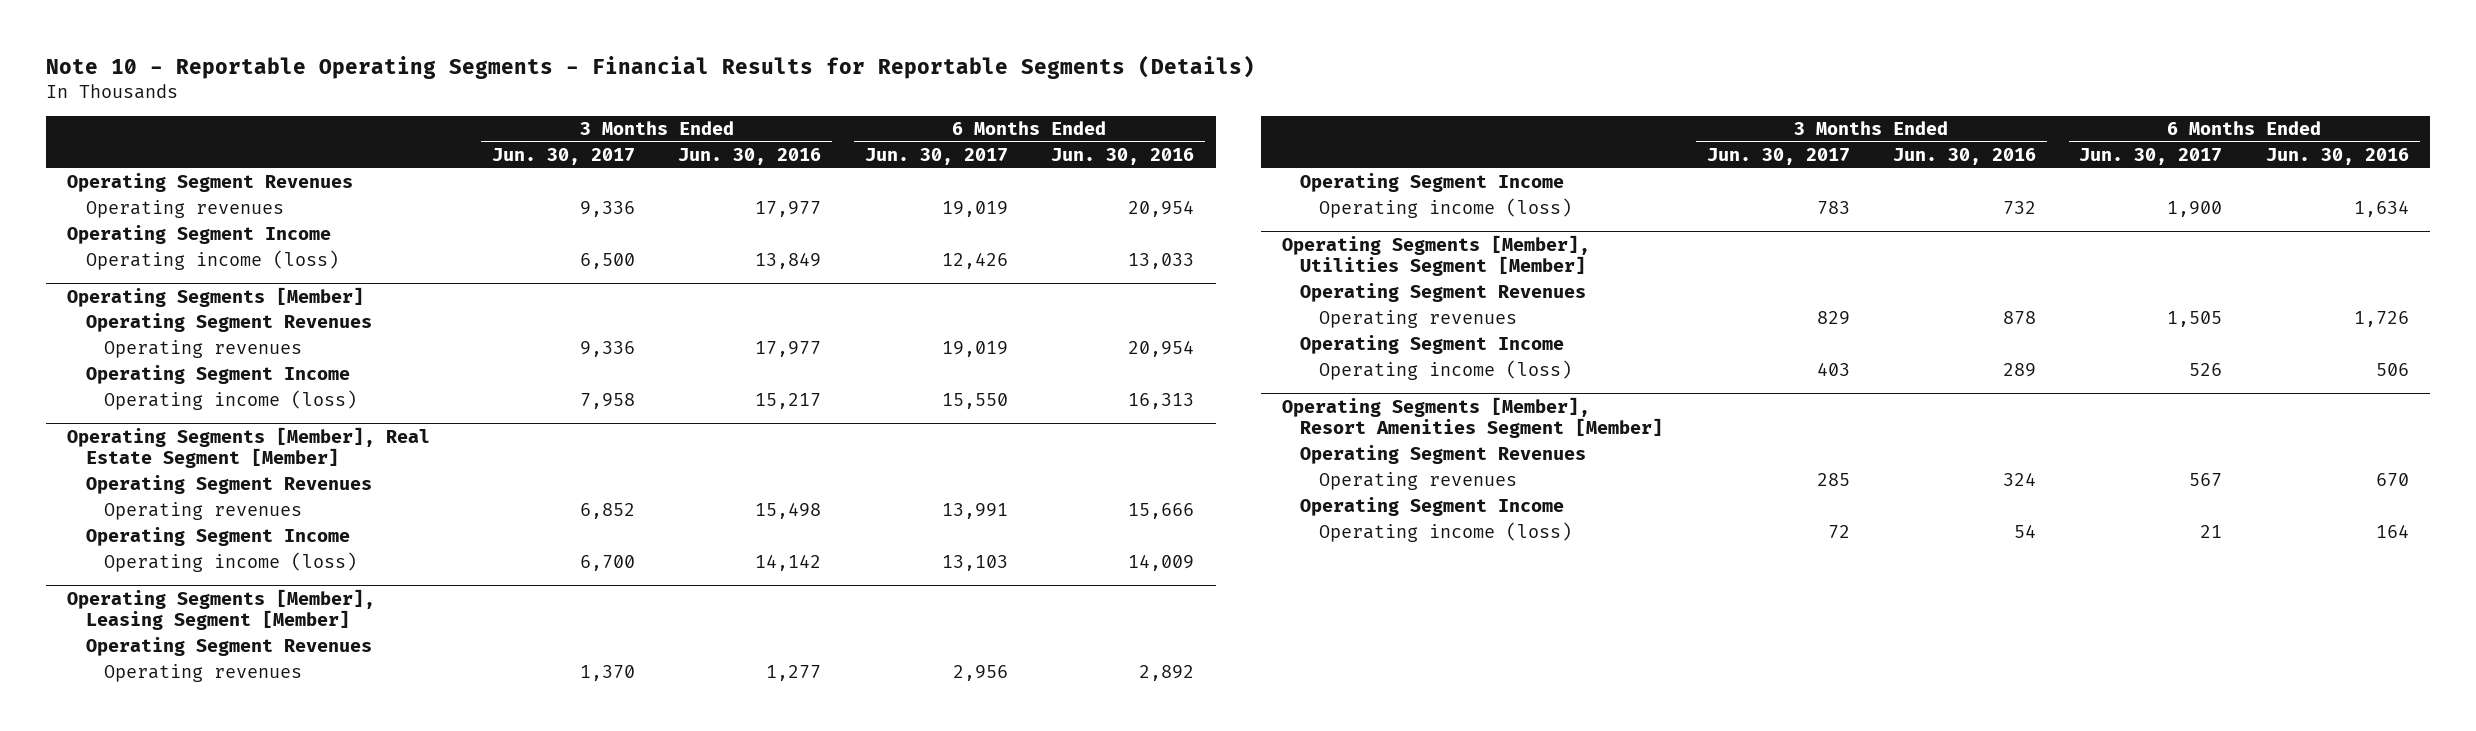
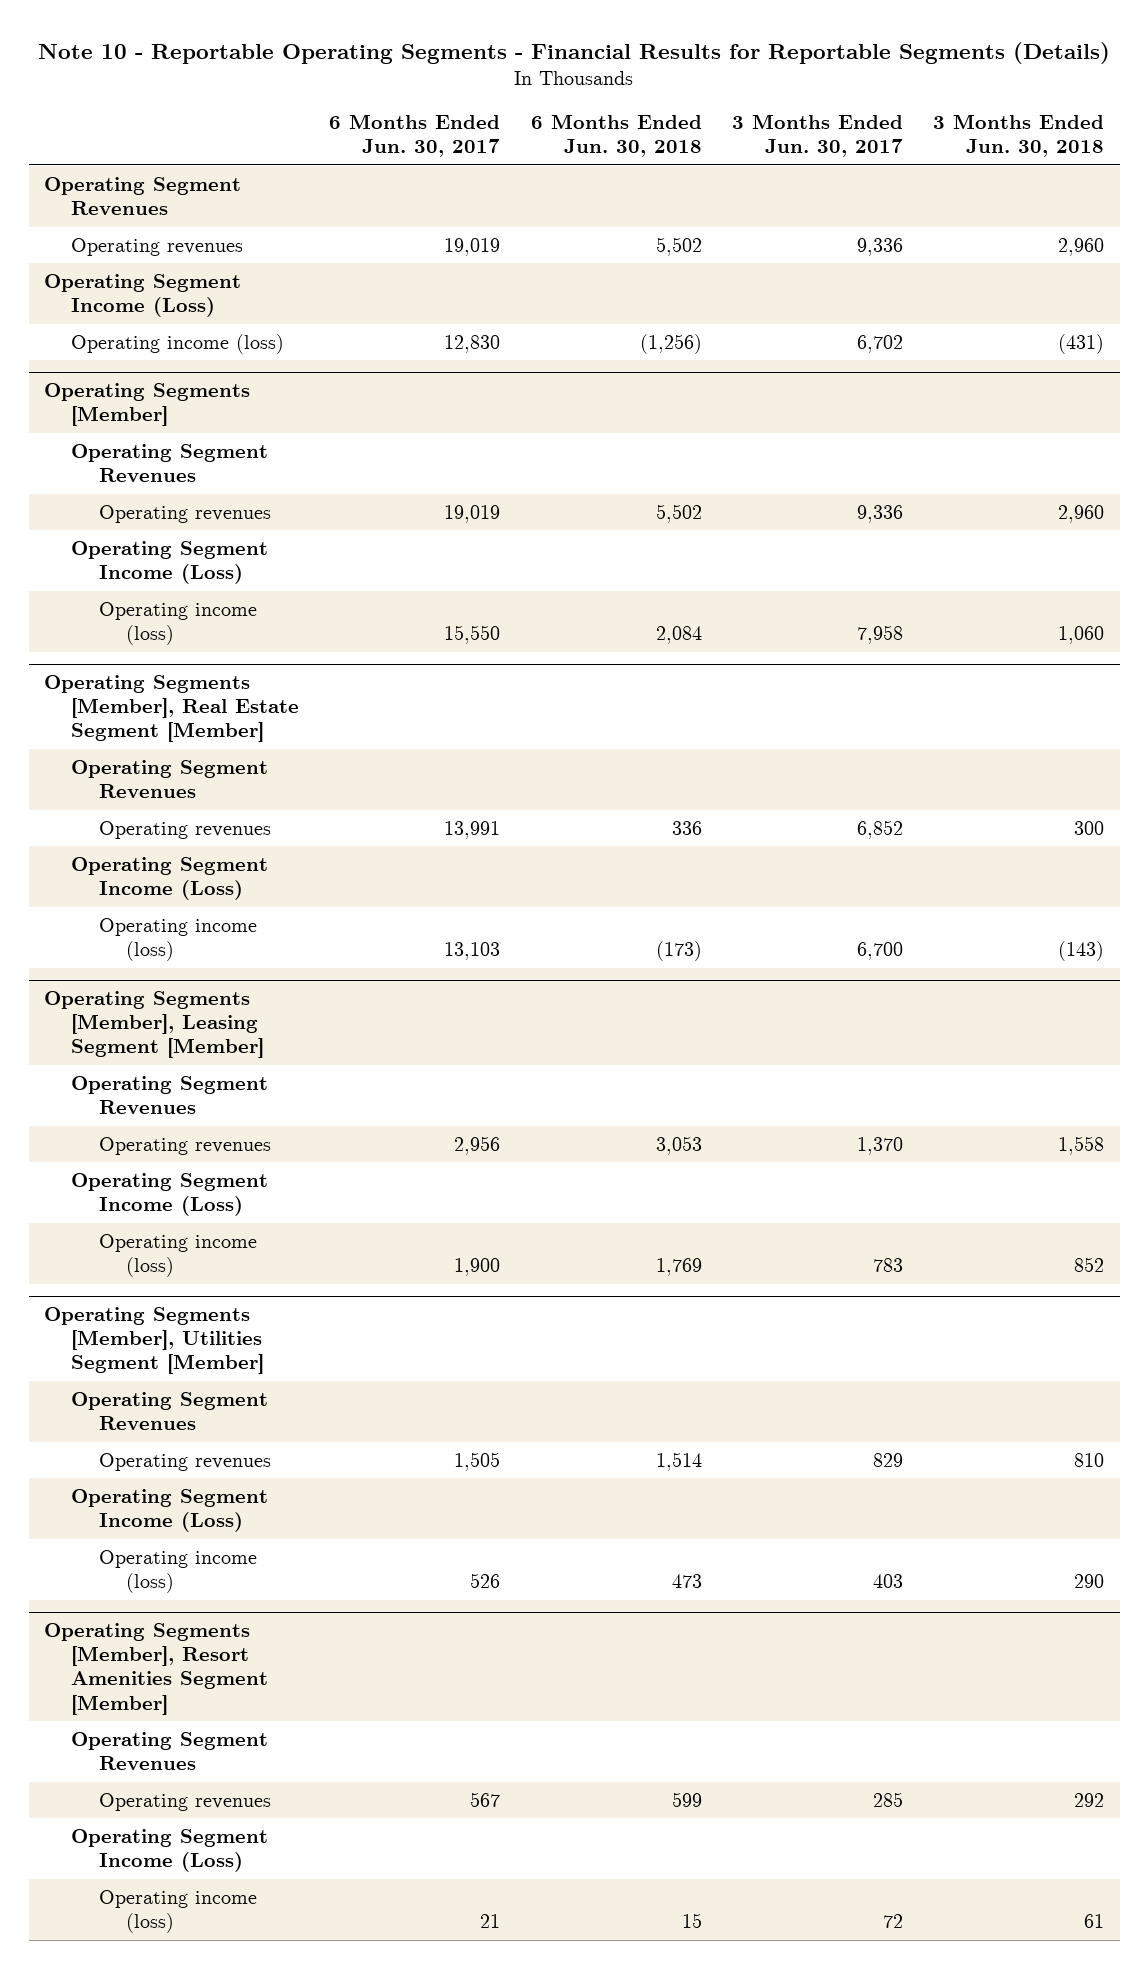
- | 3 Months Ended Jun. 30, 2017 | 3 Months Ended Jun. 30, 2016 | 6 Months Ended Jun. 30, 2017 | 6 Months Ended Jun. 30, 2016
+ | 6 Months Ended Jun. 30, 2017 | 6 Months Ended Jun. 30, 2018 | 3 Months Ended Jun. 30, 2017 | 3 Months Ended Jun. 30, 2018
- Operating Segment Income
- Operating income (loss) | 6,500 | 13,849 | 12,426 | 13,033
+ Operating Segment Income (Loss)
+ Operating income (loss) | 12,830 | (1,256) | 6,702 | (431)
@ Operating Segments [Member]
- Operating Segment Income
+ Operating Segment Income (Loss)
@ Operating Segments [Member], Real Estate Segment [Member]
- Operating Segment Income
+ Operating Segment Income (Loss)
@ Operating Segments [Member], Leasing Segment [Member]
- Operating Segment Income
+ Operating Segment Income (Loss)
@ Operating Segments [Member], Utilities Segment [Member]
- Operating Segment Income
+ Operating Segment Income (Loss)
@ Operating Segments [Member], Resort Amenities Segment [Member]
- Operating Segment Income
+ Operating Segment Income (Loss)

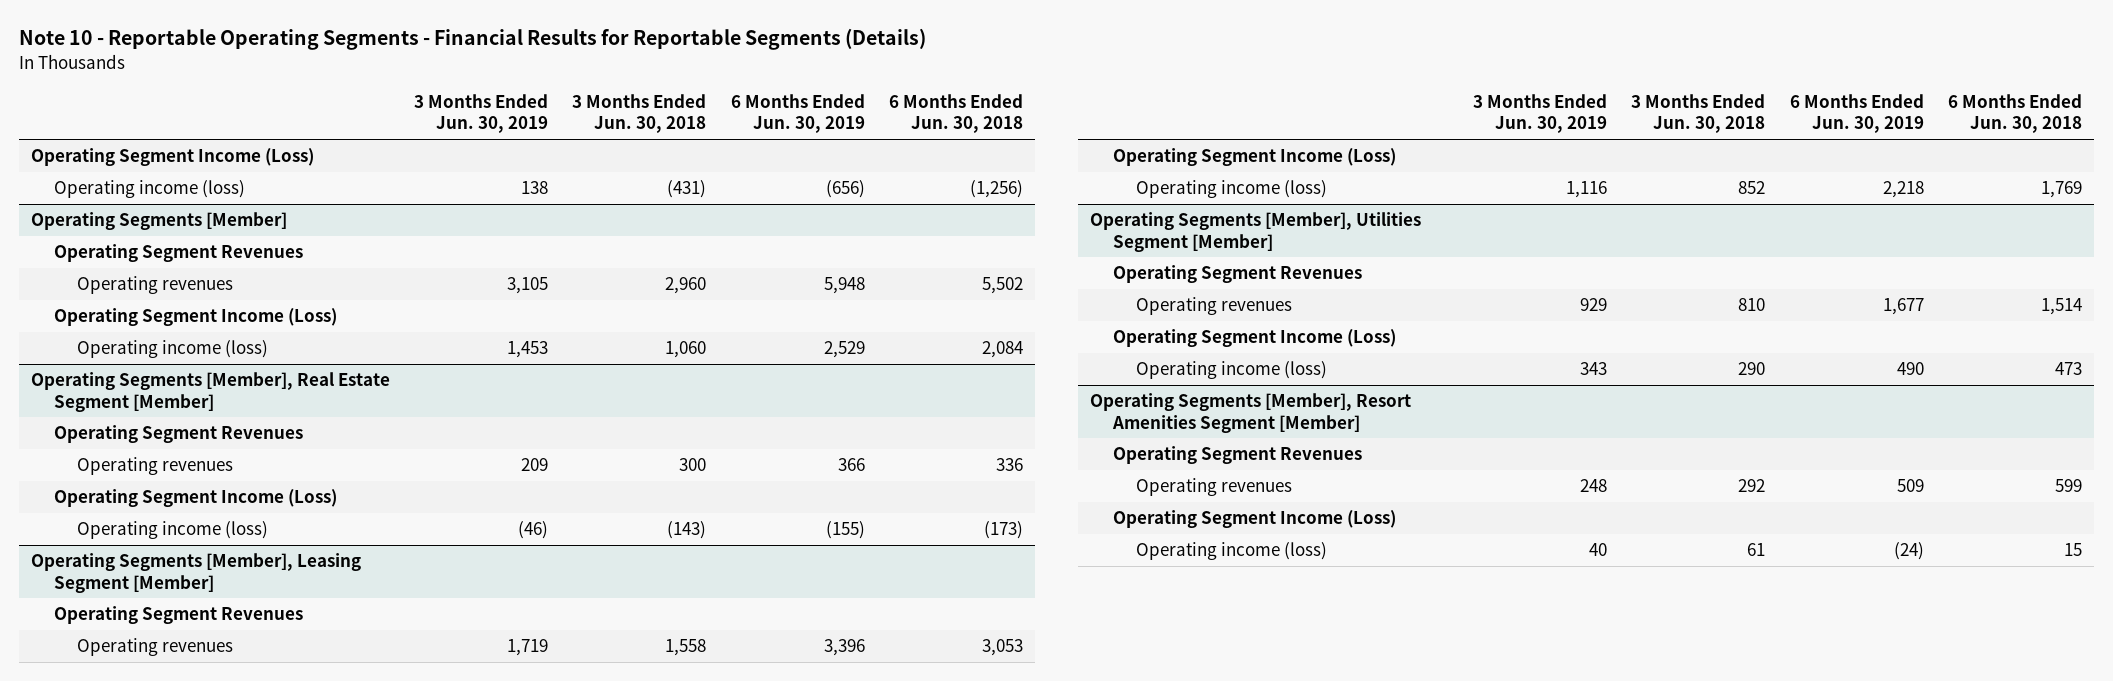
- | 6 Months Ended Jun. 30, 2017 | 6 Months Ended Jun. 30, 2018 | 3 Months Ended Jun. 30, 2017 | 3 Months Ended Jun. 30, 2018
+ | 3 Months Ended Jun. 30, 2019 | 3 Months Ended Jun. 30, 2018 | 6 Months Ended Jun. 30, 2019 | 6 Months Ended Jun. 30, 2018
- Operating Segment Revenues
- Operating revenues | 19,019 | 5,502 | 9,336 | 2,960

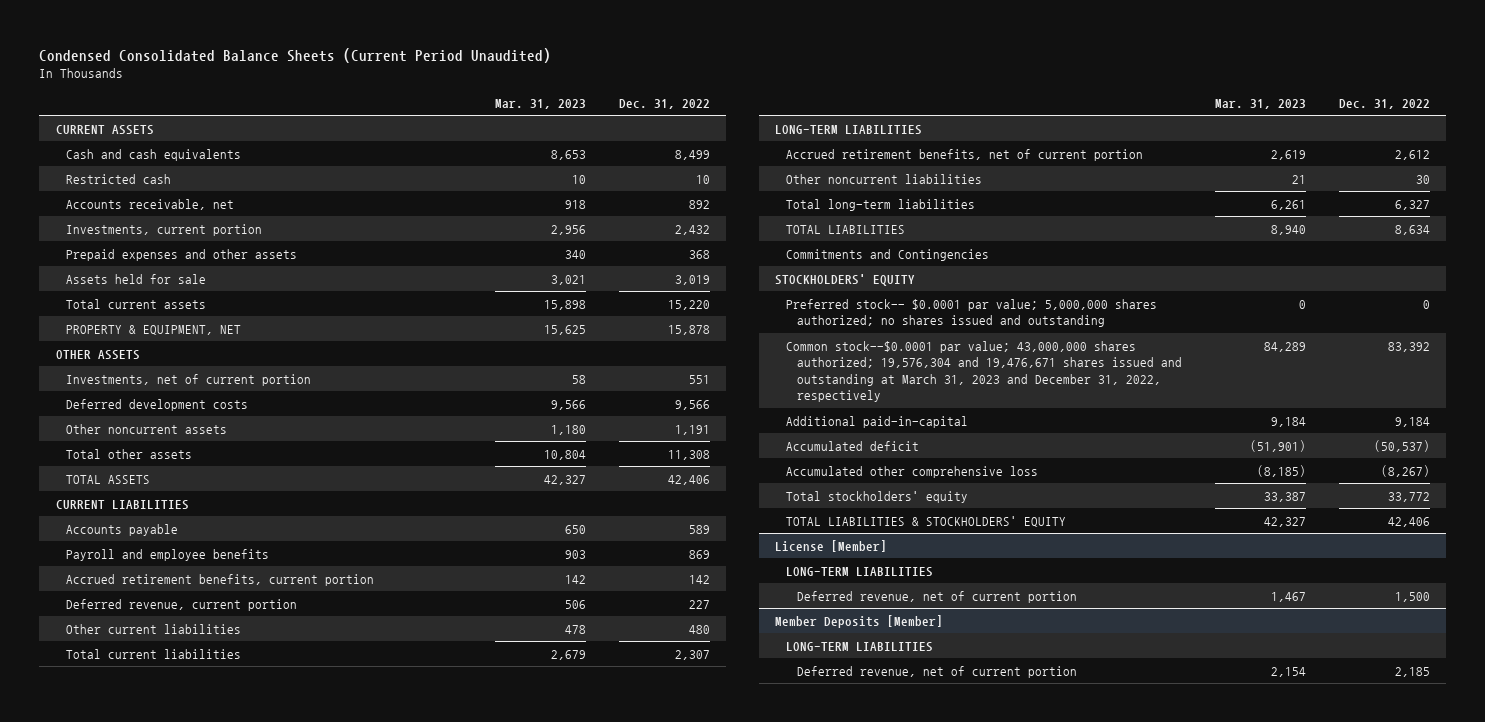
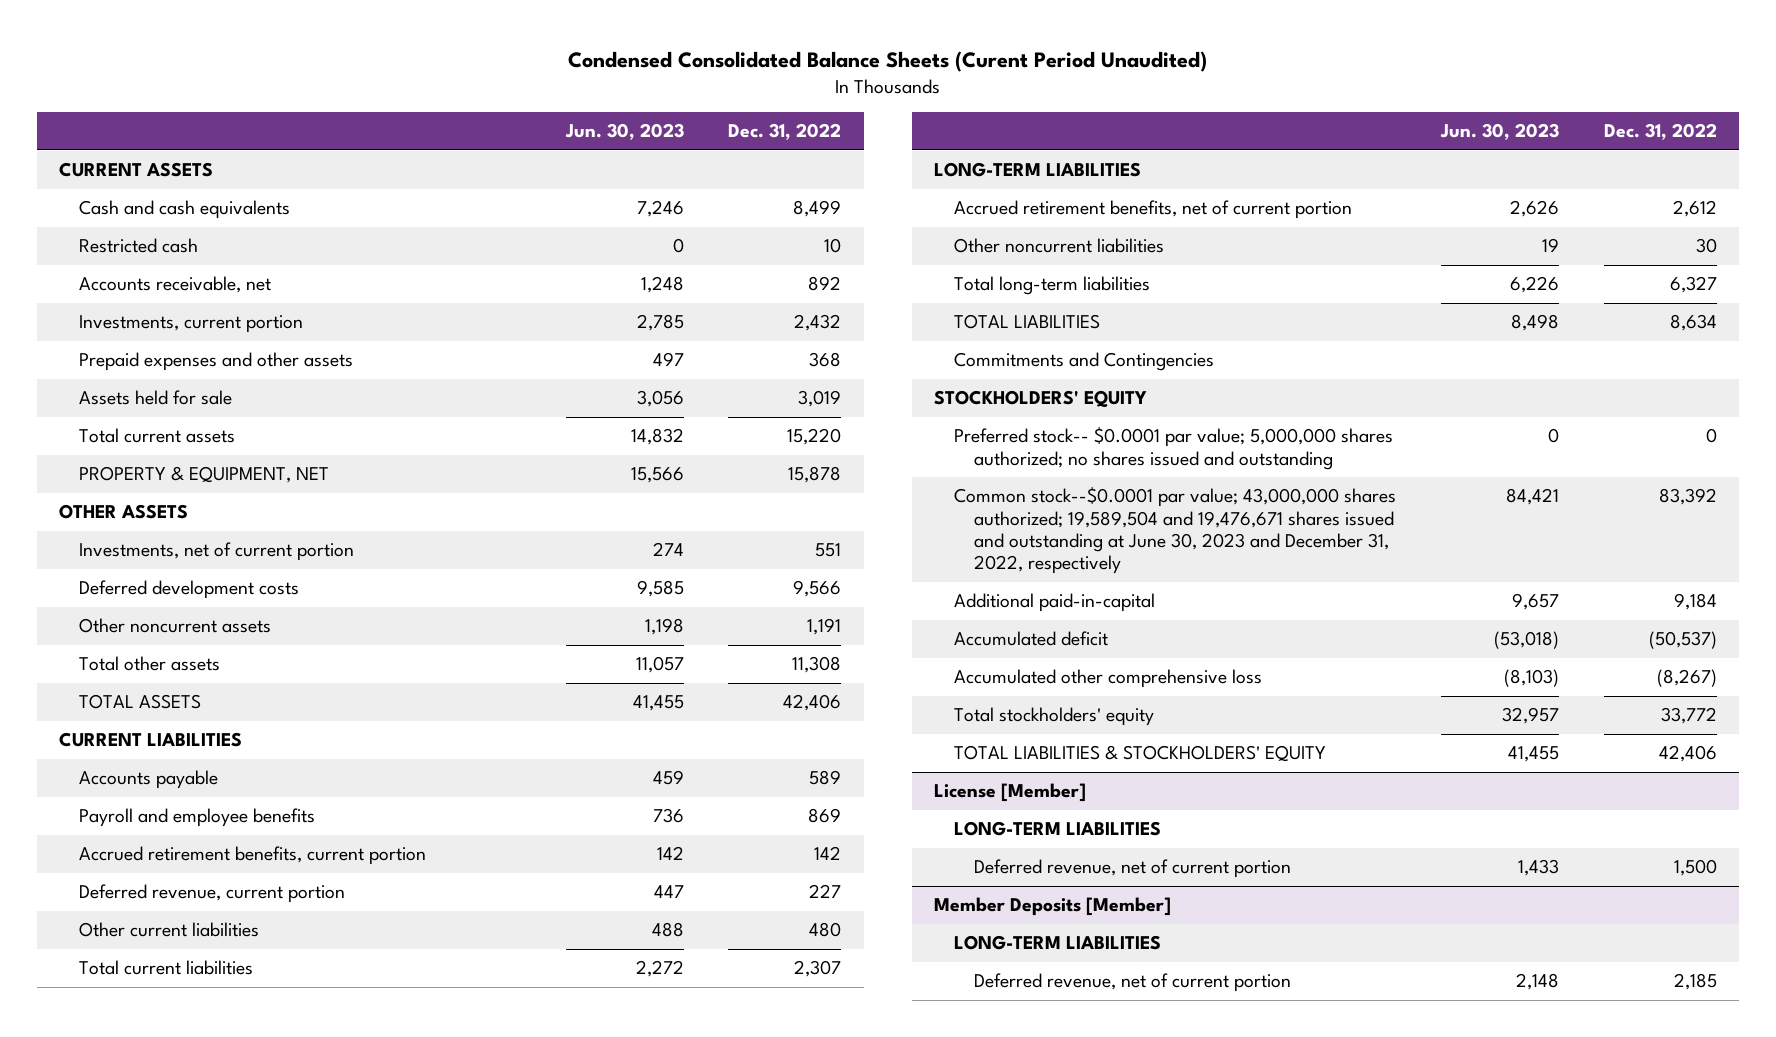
- Condensed Consolidated Balance Sheets (Current Period Unaudited)
+ Condensed Consolidated Balance Sheets (Curent Period Unaudited)
- | Mar. 31, 2023 | Dec. 31, 2022
+ | Jun. 30, 2023 | Dec. 31, 2022
- Common stock--$0.0001 par value; 43,000,000 shares authorized; 19,576,304 and 19,476,671 shares issued and outstanding at March 31, 2023 and December 31, 2022, respectively | 84,289 | 83,392
+ Common stock--$0.0001 par value; 43,000,000 shares authorized; 19,589,504 and 19,476,671 shares issued and outstanding at June 30, 2023 and December 31, 2022, respectively | 84,421 | 83,392

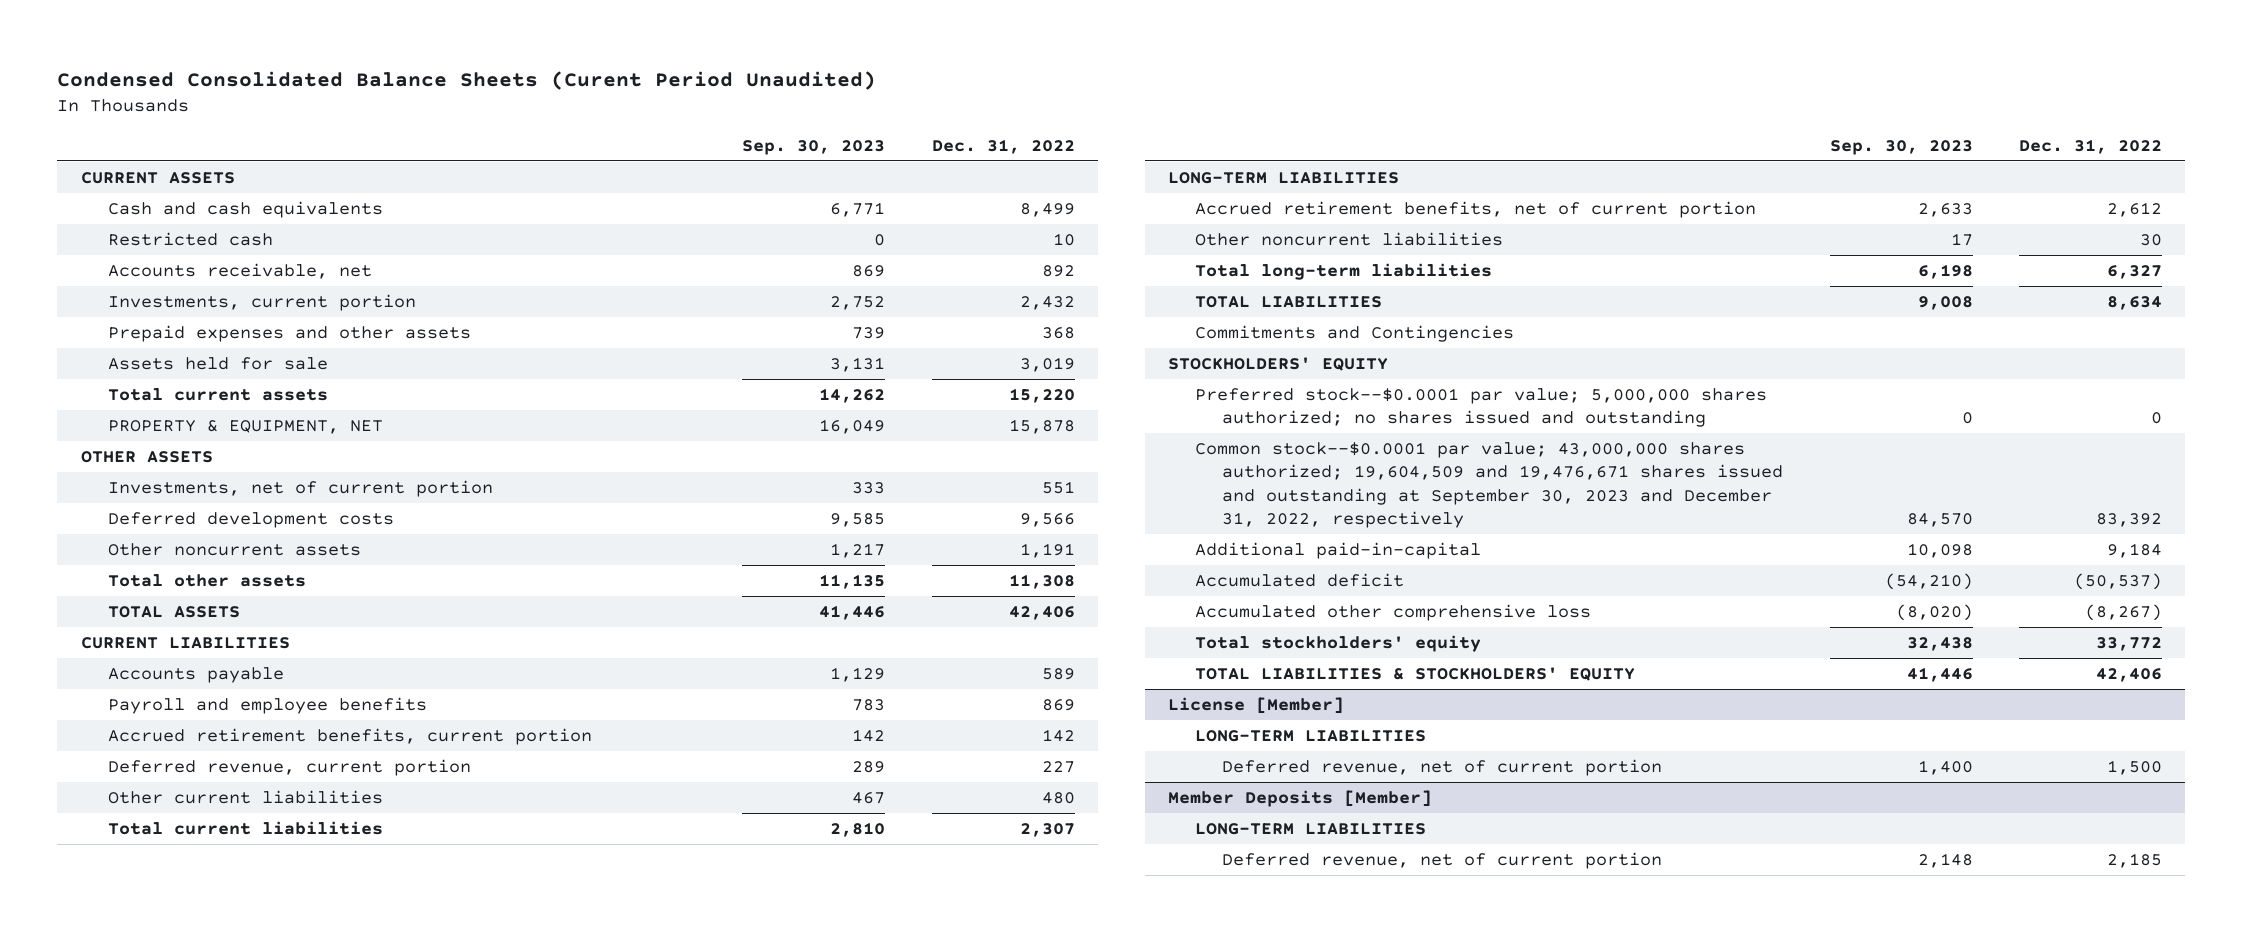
- | Jun. 30, 2023 | Dec. 31, 2022
+ | Sep. 30, 2023 | Dec. 31, 2022
- Preferred stock-- $0.0001 par value; 5,000,000 shares authorized; no shares issued and outstanding | 0 | 0
- Common stock--$0.0001 par value; 43,000,000 shares authorized; 19,589,504 and 19,476,671 shares issued and outstanding at June 30, 2023 and December 31, 2022, respectively | 84,421 | 83,392
+ Preferred stock--$0.0001 par value; 5,000,000 shares authorized; no shares issued and outstanding | 0 | 0
+ Common stock--$0.0001 par value; 43,000,000 shares authorized; 19,604,509 and 19,476,671 shares issued and outstanding at September 30, 2023 and December 31, 2022, respectively | 84,570 | 83,392

